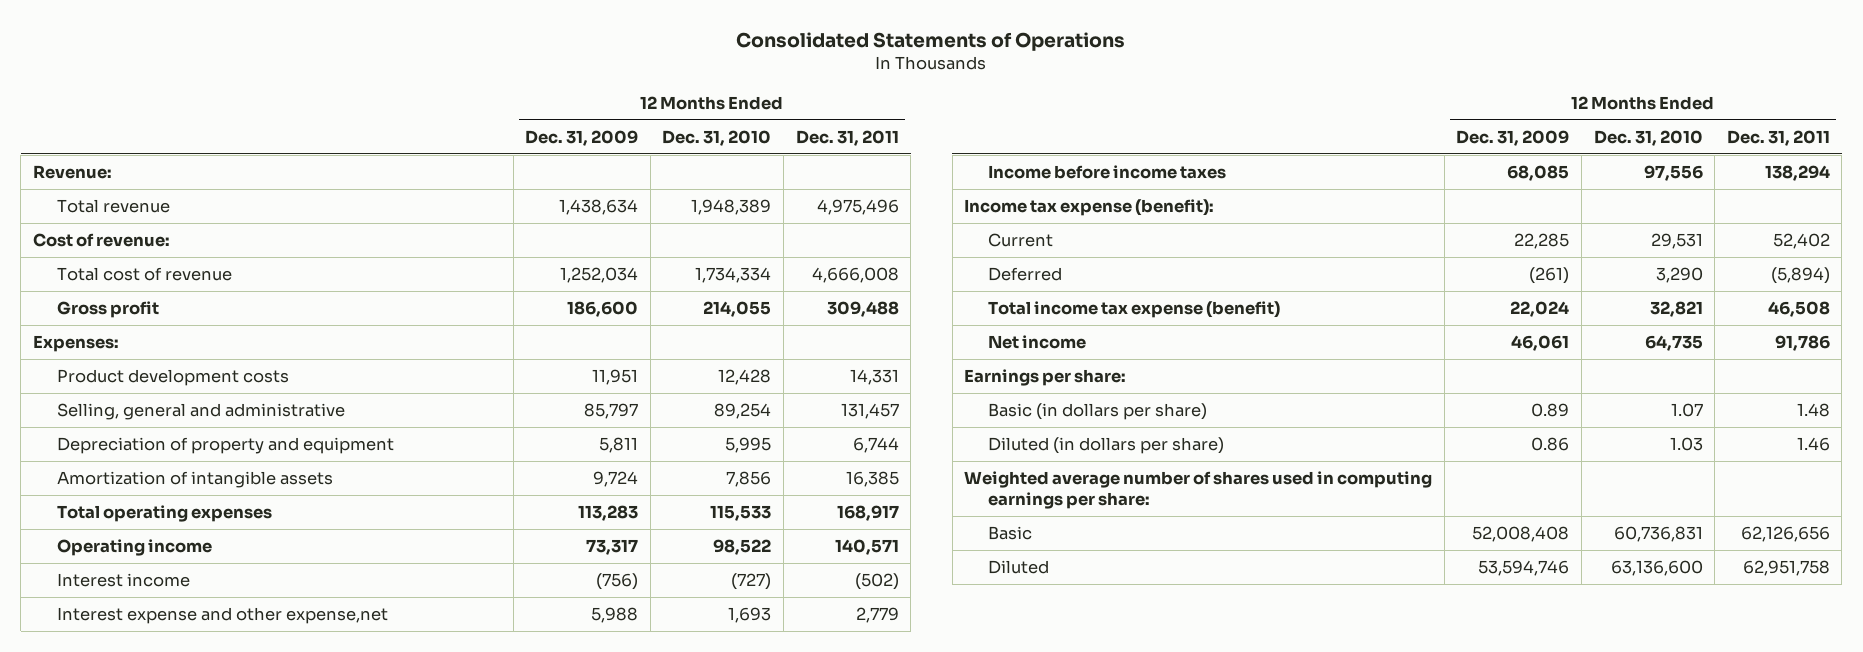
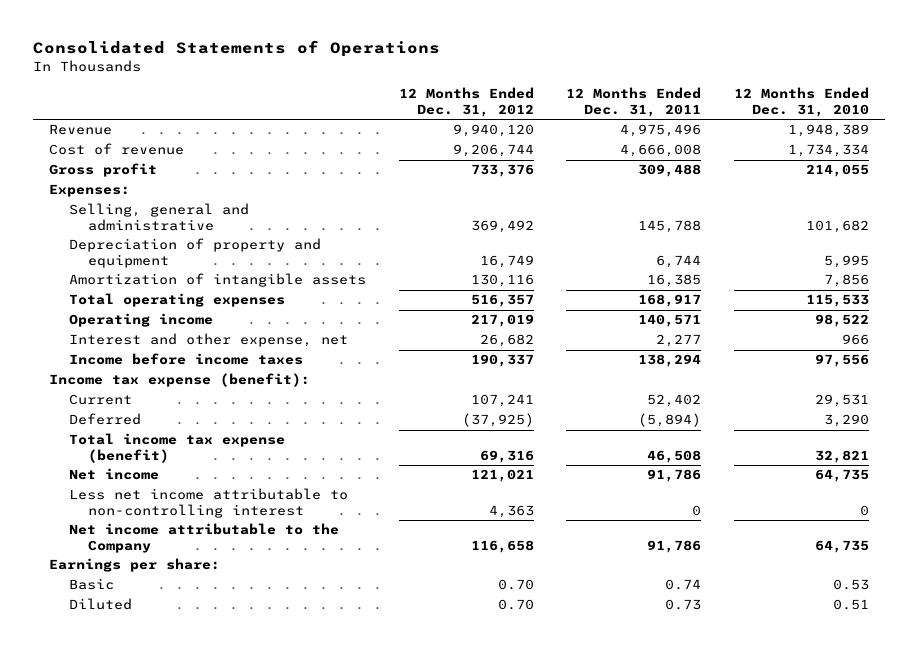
- | 12 Months Ended Dec. 31, 2009 | 12 Months Ended Dec. 31, 2010 | 12 Months Ended Dec. 31, 2011
+ | 12 Months Ended Dec. 31, 2012 | 12 Months Ended Dec. 31, 2011 | 12 Months Ended Dec. 31, 2010
- Revenue:
- Total revenue | 1,438,634 | 1,948,389 | 4,975,496
- Cost of revenue:
- Total cost of revenue | 1,252,034 | 1,734,334 | 4,666,008
+ Revenue | 9,940,120 | 4,975,496 | 1,948,389
+ Cost of revenue | 9,206,744 | 4,666,008 | 1,734,334
- Product development costs | 11,951 | 12,428 | 14,331
- Selling, general and administrative | 85,797 | 89,254 | 131,457
+ Selling, general and administrative | 369,492 | 145,788 | 101,682
- Interest income | (756) | (727) | (502)
- Interest expense and other expense,net | 5,988 | 1,693 | 2,779
+ Interest and other expense, net | 26,682 | 2,277 | 966
+ Less net income attributable to non-controlling interest | 4,363 | 0 | 0
+ Net income attributable to the Company | 116,658 | 91,786 | 64,735
- Basic (in dollars per share) | 0.89 | 1.07 | 1.48
- Diluted (in dollars per share) | 0.86 | 1.03 | 1.46
- Weighted average number of shares used in computing earnings per share:
- Basic | 52,008,408 | 60,736,831 | 62,126,656
- Diluted | 53,594,746 | 63,136,600 | 62,951,758
+ Basic | 0.70 | 0.74 | 0.53
+ Diluted | 0.70 | 0.73 | 0.51

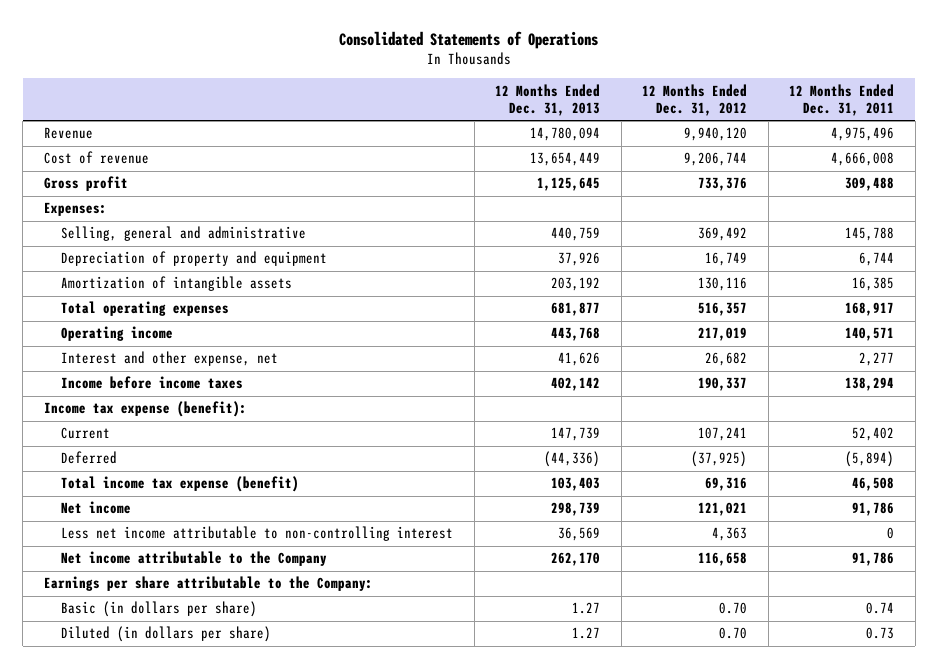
- | 12 Months Ended Dec. 31, 2012 | 12 Months Ended Dec. 31, 2011 | 12 Months Ended Dec. 31, 2010
+ | 12 Months Ended Dec. 31, 2013 | 12 Months Ended Dec. 31, 2012 | 12 Months Ended Dec. 31, 2011
- Earnings per share:
- Basic | 0.70 | 0.74 | 0.53
- Diluted | 0.70 | 0.73 | 0.51
+ Earnings per share attributable to the Company:
+ Basic (in dollars per share) | 1.27 | 0.70 | 0.74
+ Diluted (in dollars per share) | 1.27 | 0.70 | 0.73

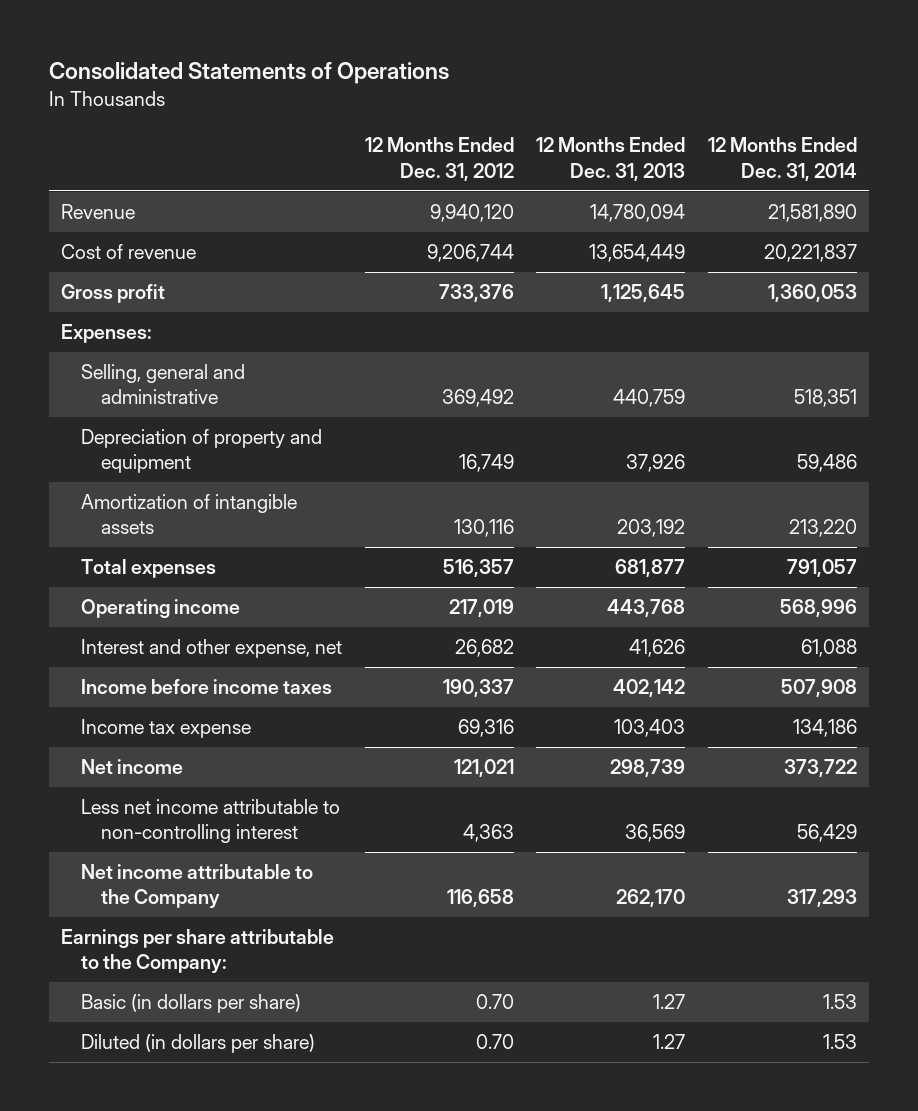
- | 12 Months Ended Dec. 31, 2013 | 12 Months Ended Dec. 31, 2012 | 12 Months Ended Dec. 31, 2011
+ | 12 Months Ended Dec. 31, 2012 | 12 Months Ended Dec. 31, 2013 | 12 Months Ended Dec. 31, 2014
- Total operating expenses | 681,877 | 516,357 | 168,917
+ Total expenses | 516,357 | 681,877 | 791,057
- Income tax expense (benefit):
- Current | 147,739 | 107,241 | 52,402
- Deferred | (44,336) | (37,925) | (5,894)
- Total income tax expense (benefit) | 103,403 | 69,316 | 46,508
+ Income tax expense | 69,316 | 103,403 | 134,186

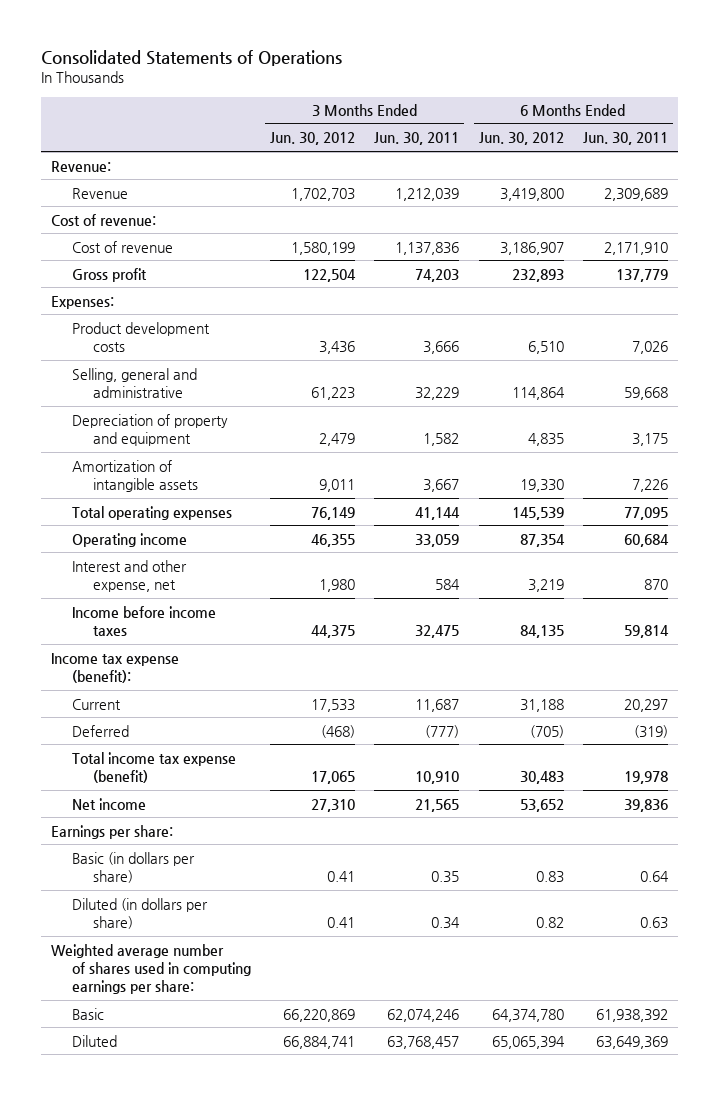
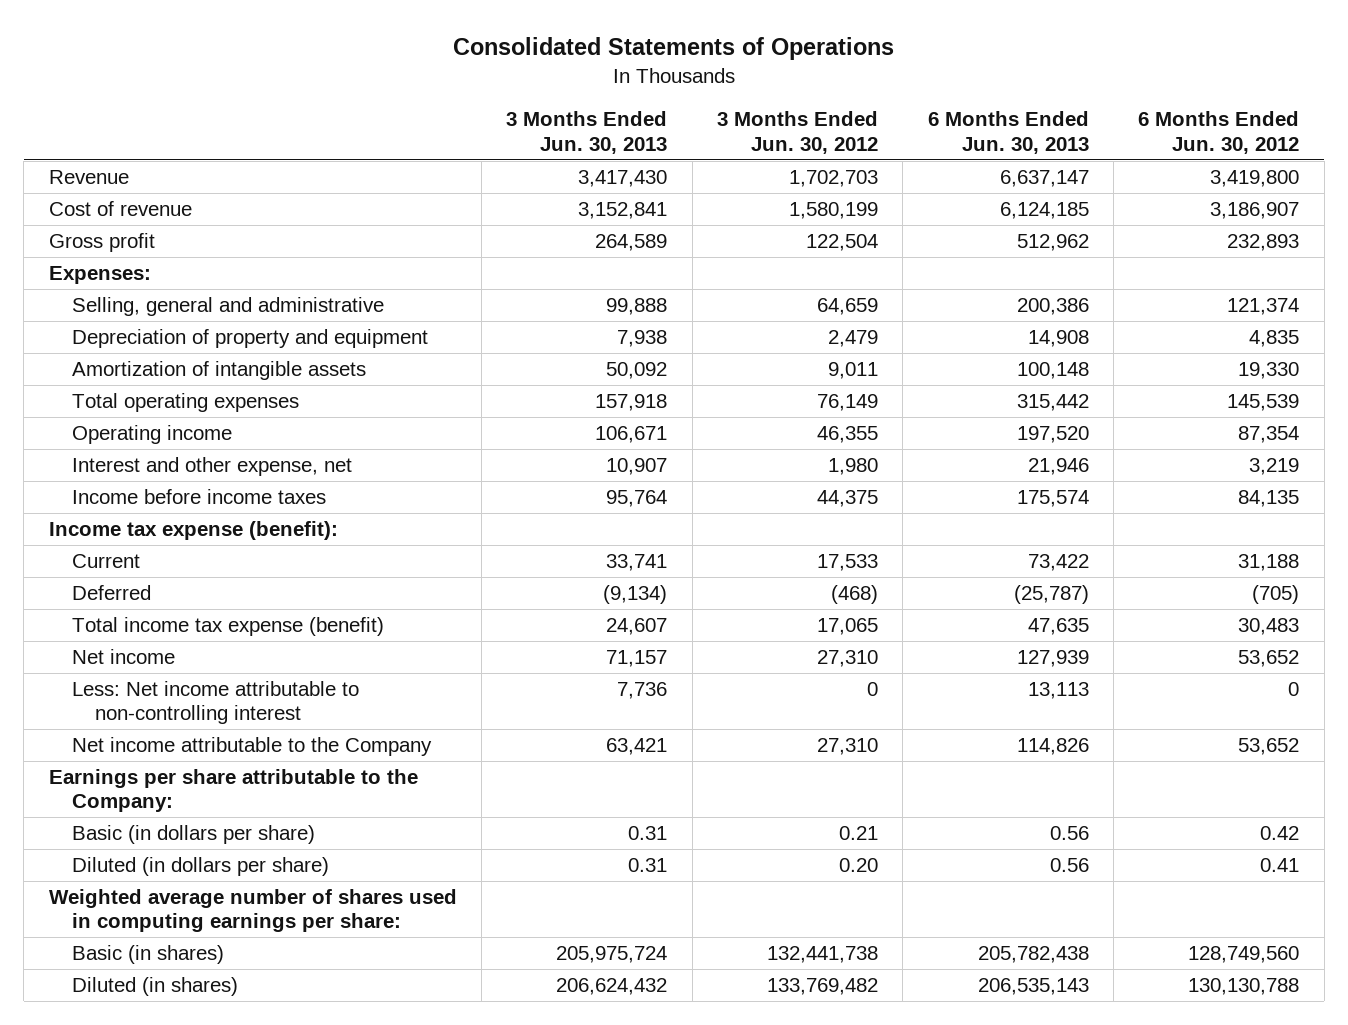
- | 3 Months Ended Jun. 30, 2012 | 3 Months Ended Jun. 30, 2011 | 6 Months Ended Jun. 30, 2012 | 6 Months Ended Jun. 30, 2011
+ | 3 Months Ended Jun. 30, 2013 | 3 Months Ended Jun. 30, 2012 | 6 Months Ended Jun. 30, 2013 | 6 Months Ended Jun. 30, 2012
- Revenue:
- Cost of revenue:
- Product development costs | 3,436 | 3,666 | 6,510 | 7,026
- Selling, general and administrative | 61,223 | 32,229 | 114,864 | 59,668
+ Selling, general and administrative | 99,888 | 64,659 | 200,386 | 121,374
- Earnings per share:
- Basic (in dollars per share) | 0.41 | 0.35 | 0.83 | 0.64
- Diluted (in dollars per share) | 0.41 | 0.34 | 0.82 | 0.63
+ Less: Net income attributable to non-controlling interest | 7,736 | 0 | 13,113 | 0
+ Net income attributable to the Company | 63,421 | 27,310 | 114,826 | 53,652
+ Earnings per share attributable to the Company:
+ Basic (in dollars per share) | 0.31 | 0.21 | 0.56 | 0.42
+ Diluted (in dollars per share) | 0.31 | 0.20 | 0.56 | 0.41
- Basic | 66,220,869 | 62,074,246 | 64,374,780 | 61,938,392
- Diluted | 66,884,741 | 63,768,457 | 65,065,394 | 63,649,369
+ Basic (in shares) | 205,975,724 | 132,441,738 | 205,782,438 | 128,749,560
+ Diluted (in shares) | 206,624,432 | 133,769,482 | 206,535,143 | 130,130,788

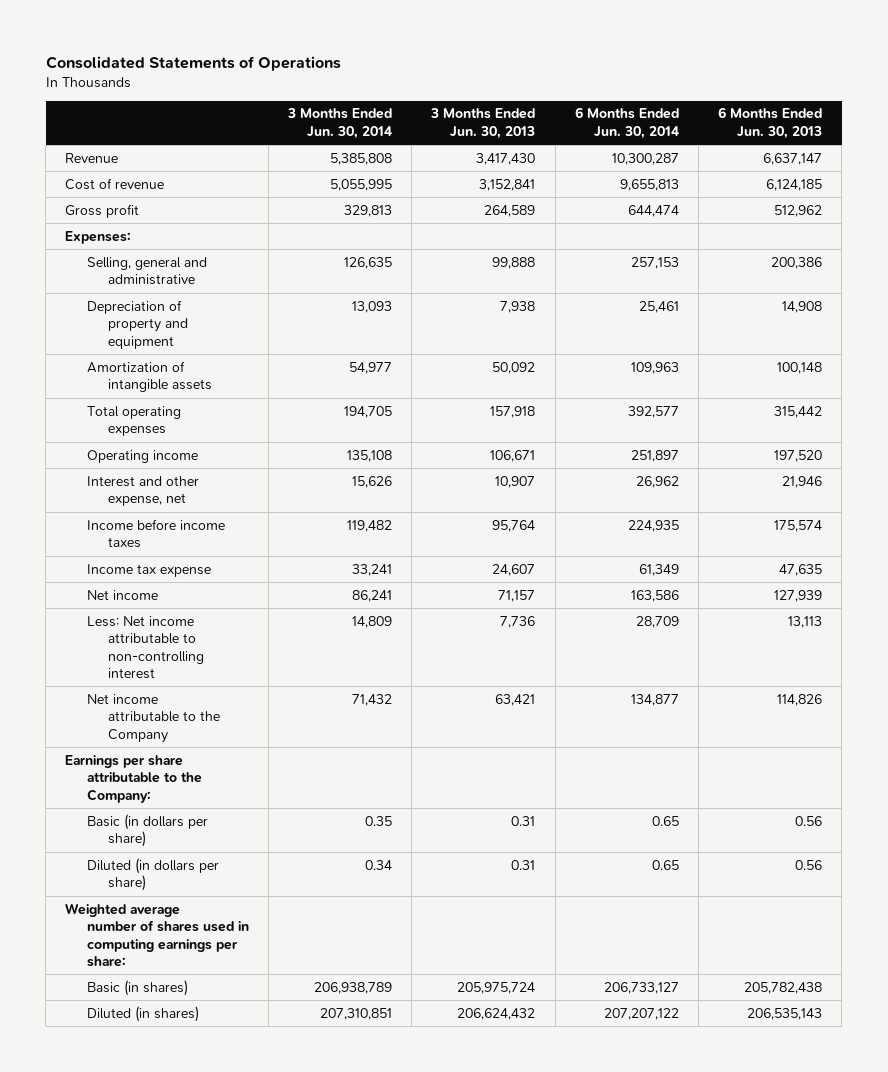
- | 3 Months Ended Jun. 30, 2013 | 3 Months Ended Jun. 30, 2012 | 6 Months Ended Jun. 30, 2013 | 6 Months Ended Jun. 30, 2012
+ | 3 Months Ended Jun. 30, 2014 | 3 Months Ended Jun. 30, 2013 | 6 Months Ended Jun. 30, 2014 | 6 Months Ended Jun. 30, 2013
- Income tax expense (benefit):
- Current | 33,741 | 17,533 | 73,422 | 31,188
- Deferred | (9,134) | (468) | (25,787) | (705)
- Total income tax expense (benefit) | 24,607 | 17,065 | 47,635 | 30,483
+ Income tax expense | 33,241 | 24,607 | 61,349 | 47,635

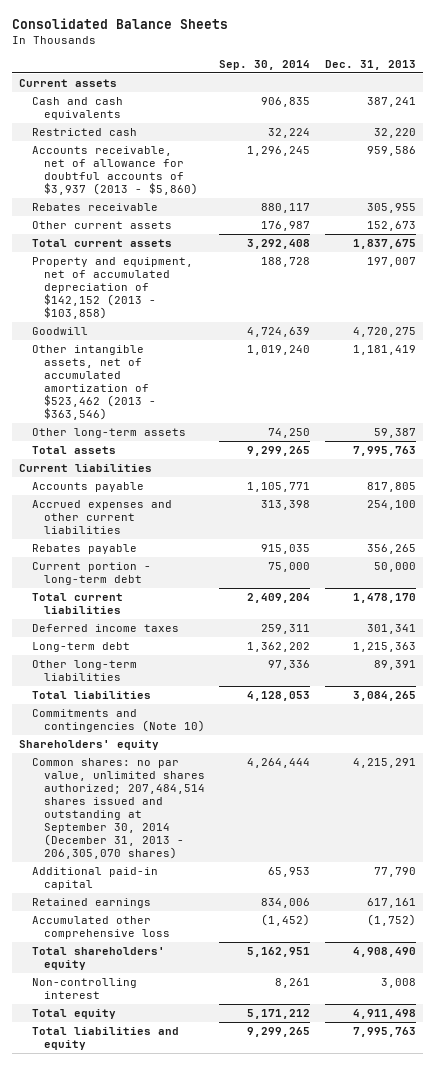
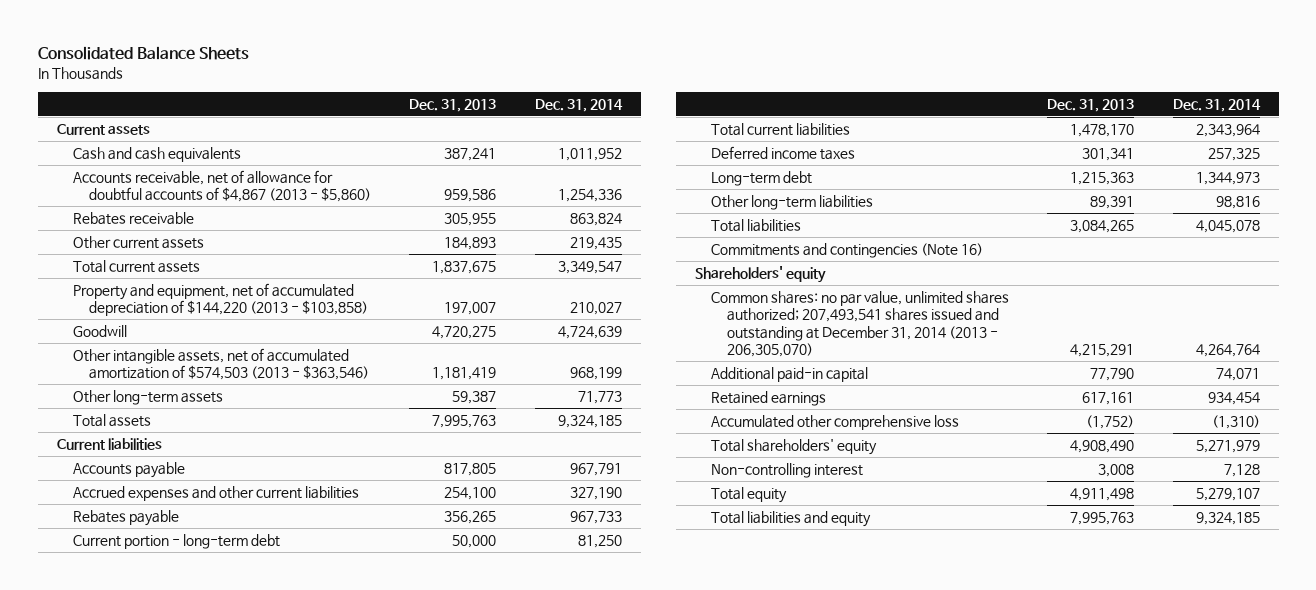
- | Sep. 30, 2014 | Dec. 31, 2013
+ | Dec. 31, 2013 | Dec. 31, 2014
- Restricted cash | 32,224 | 32,220
- Accounts receivable, net of allowance for doubtful accounts of $3,937 (2013 - $5,860) | 1,296,245 | 959,586
+ Accounts receivable, net of allowance for doubtful accounts of $4,867 (2013 - $5,860) | 959,586 | 1,254,336
- Other current assets | 176,987 | 152,673
+ Other current assets | 184,893 | 219,435
- Property and equipment, net of accumulated depreciation of $142,152 (2013 - $103,858) | 188,728 | 197,007
+ Property and equipment, net of accumulated depreciation of $144,220 (2013 - $103,858) | 197,007 | 210,027
- Other intangible assets, net of accumulated amortization of $523,462 (2013 - $363,546) | 1,019,240 | 1,181,419
+ Other intangible assets, net of accumulated amortization of $574,503 (2013 - $363,546) | 1,181,419 | 968,199
- Commitments and contingencies (Note 10)
+ Commitments and contingencies (Note 16)
- Common shares: no par value, unlimited shares authorized; 207,484,514 shares issued and outstanding at September 30, 2014 (December 31, 2013 - 206,305,070 shares) | 4,264,444 | 4,215,291
+ Common shares: no par value, unlimited shares authorized; 207,493,541 shares issued and outstanding at December 31, 2014 (2013 - 206,305,070) | 4,215,291 | 4,264,764

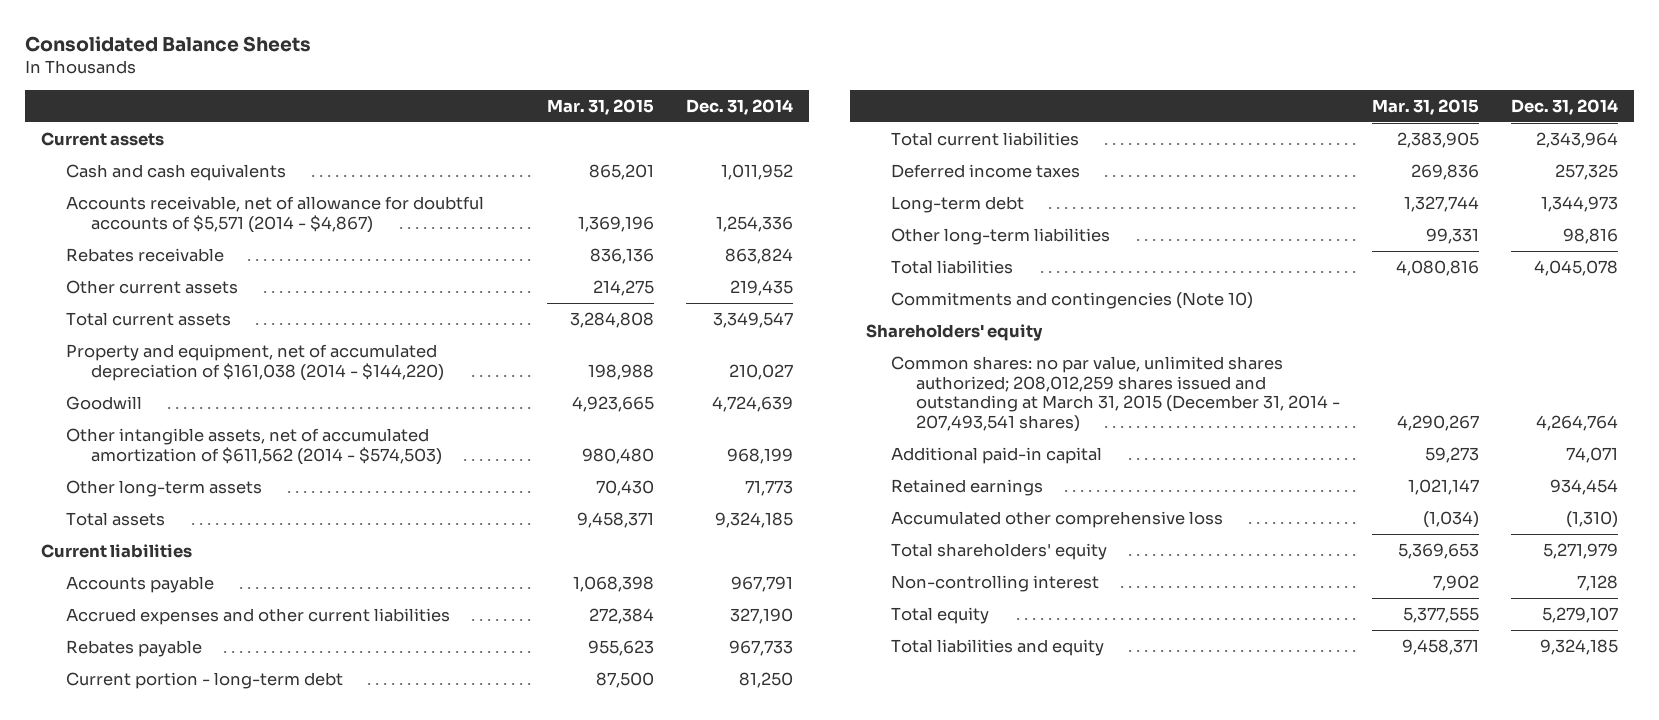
- | Dec. 31, 2013 | Dec. 31, 2014
+ | Mar. 31, 2015 | Dec. 31, 2014
- Accounts receivable, net of allowance for doubtful accounts of $4,867 (2013 - $5,860) | 959,586 | 1,254,336
+ Accounts receivable, net of allowance for doubtful accounts of $5,571 (2014 - $4,867) | 1,369,196 | 1,254,336
- Property and equipment, net of accumulated depreciation of $144,220 (2013 - $103,858) | 197,007 | 210,027
+ Property and equipment, net of accumulated depreciation of $161,038 (2014 - $144,220) | 198,988 | 210,027
- Other intangible assets, net of accumulated amortization of $574,503 (2013 - $363,546) | 1,181,419 | 968,199
+ Other intangible assets, net of accumulated amortization of $611,562 (2014 - $574,503) | 980,480 | 968,199
- Commitments and contingencies (Note 16)
+ Commitments and contingencies (Note 10)
- Common shares: no par value, unlimited shares authorized; 207,493,541 shares issued and outstanding at December 31, 2014 (2013 - 206,305,070) | 4,215,291 | 4,264,764
+ Common shares: no par value, unlimited shares authorized; 208,012,259 shares issued and outstanding at March 31, 2015 (December 31, 2014 - 207,493,541 shares) | 4,290,267 | 4,264,764

